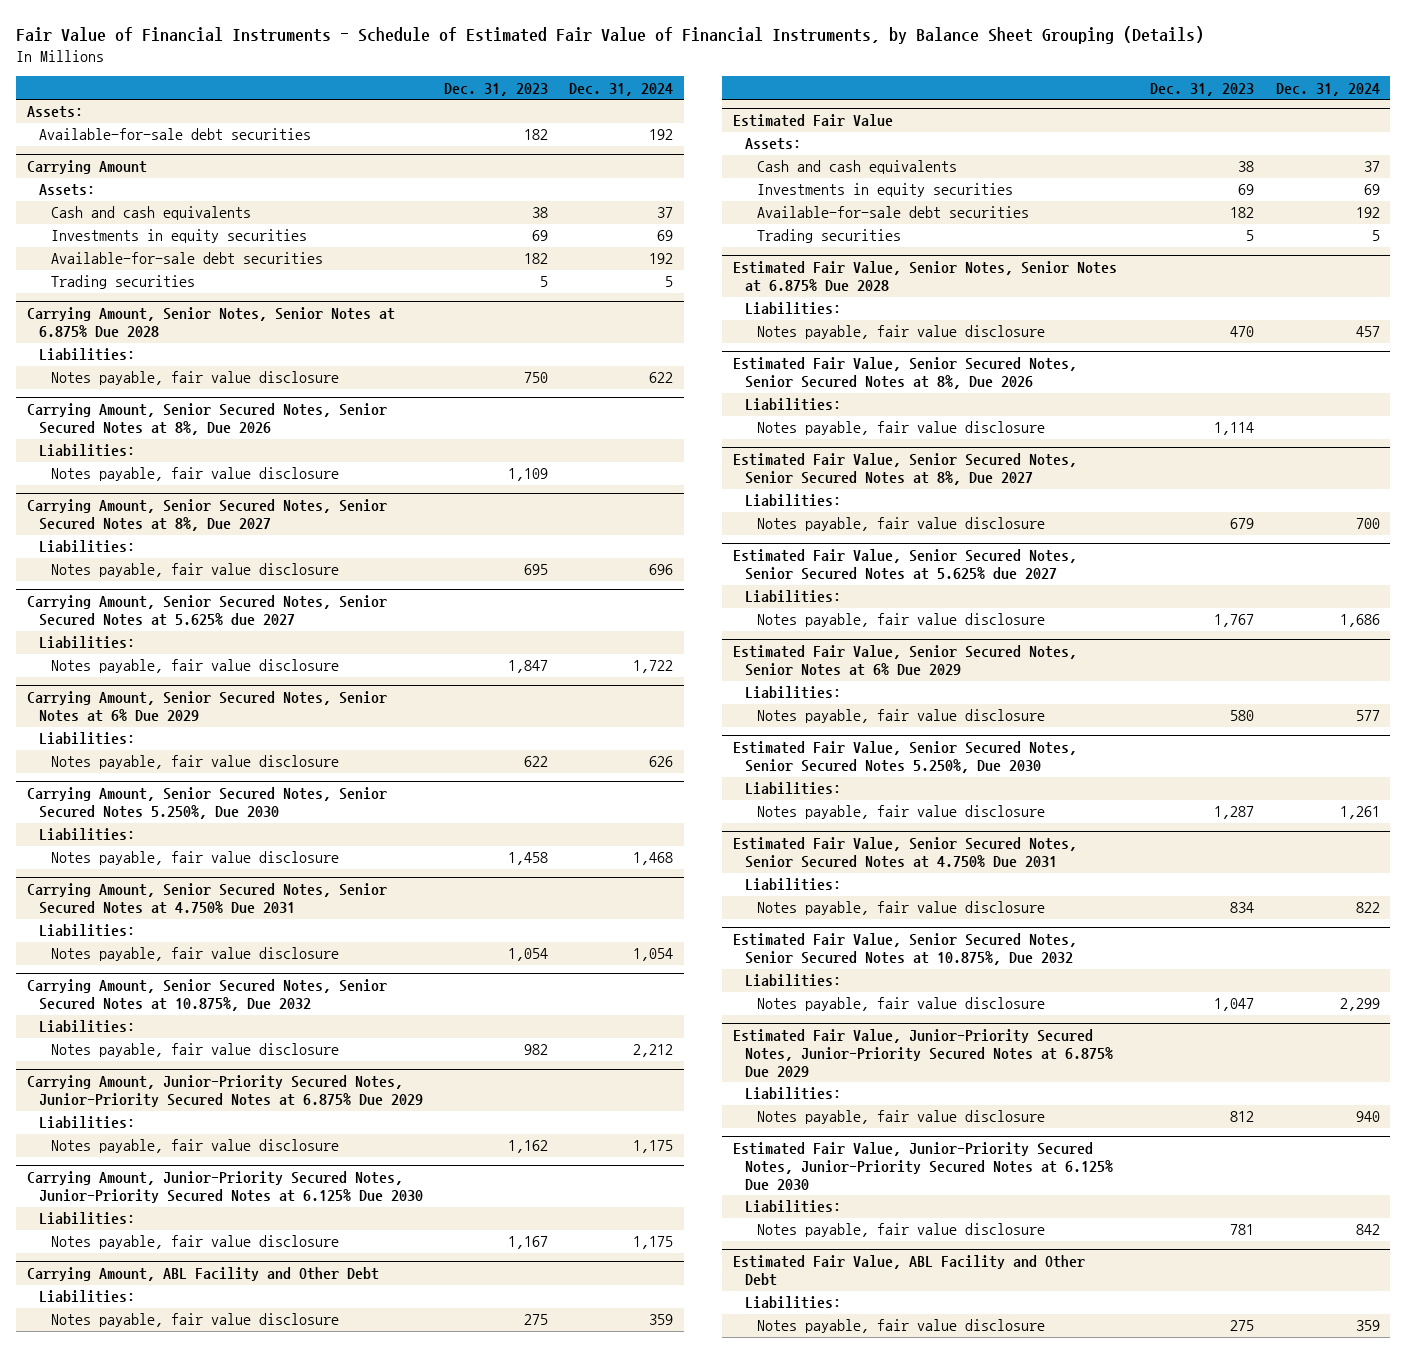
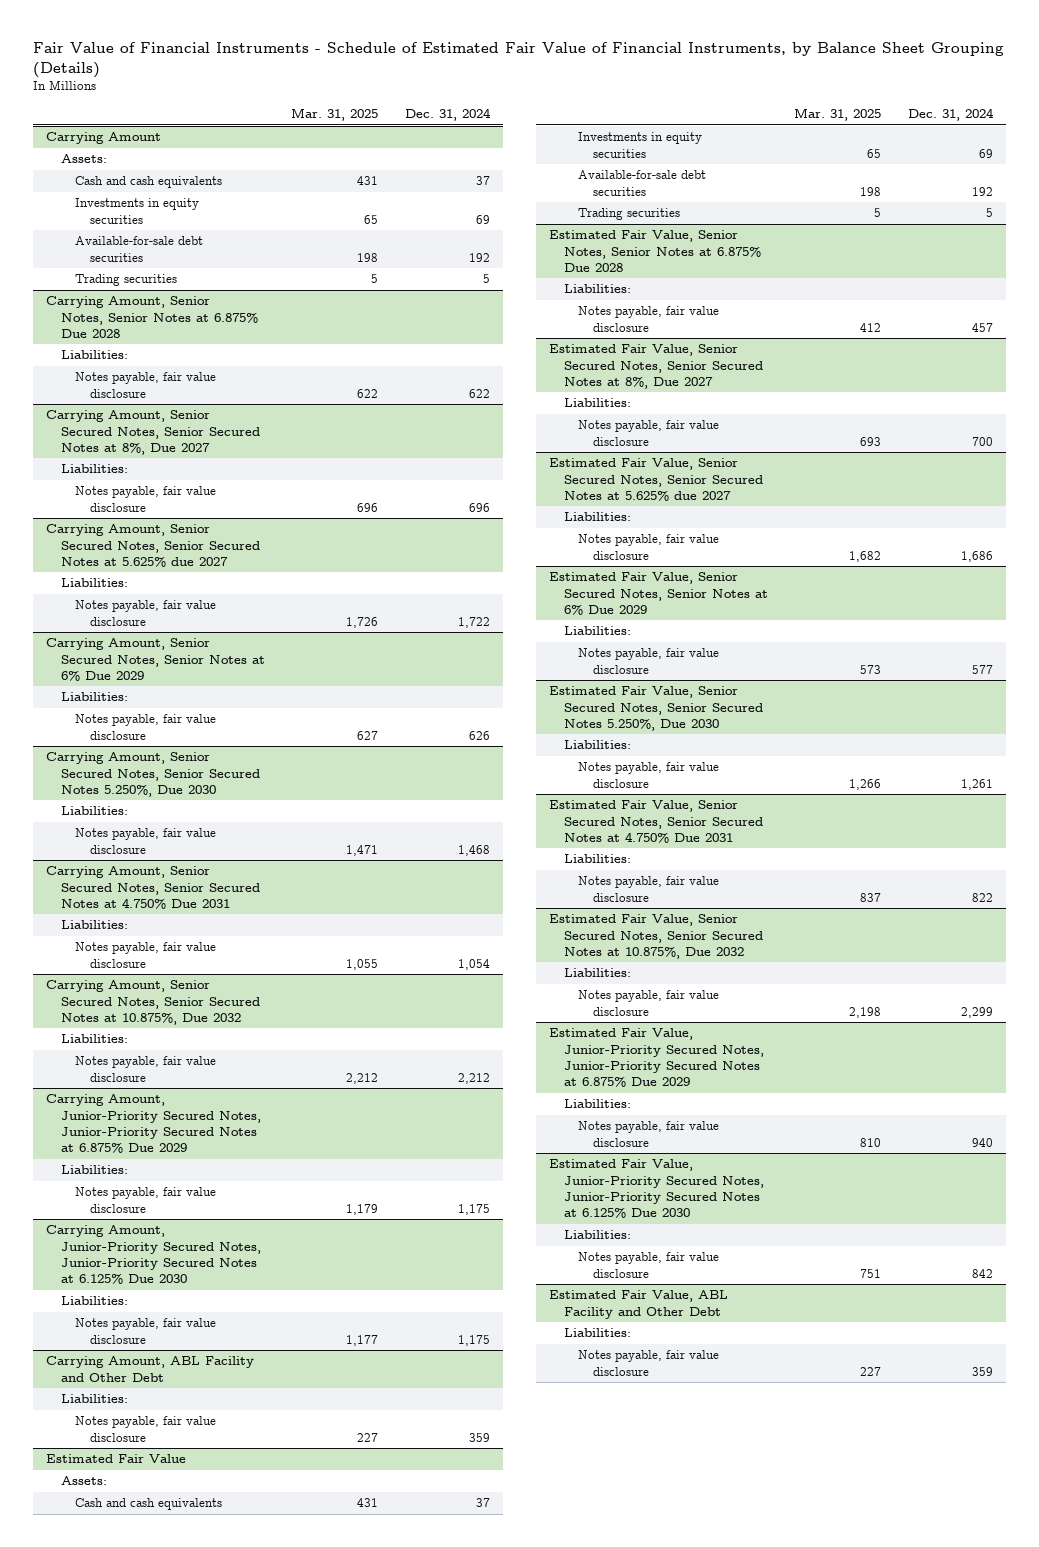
- | Dec. 31, 2023 | Dec. 31, 2024
+ | Mar. 31, 2025 | Dec. 31, 2024
- Assets:
- Available-for-sale debt securities | 182 | 192
- Carrying Amount, Senior Secured Notes, Senior Secured Notes at 8%, Due 2026
- Liabilities:
- Notes payable, fair value disclosure | 1,109 |
- Estimated Fair Value, Senior Secured Notes, Senior Secured Notes at 8%, Due 2026
- Liabilities:
- Notes payable, fair value disclosure | 1,114 |

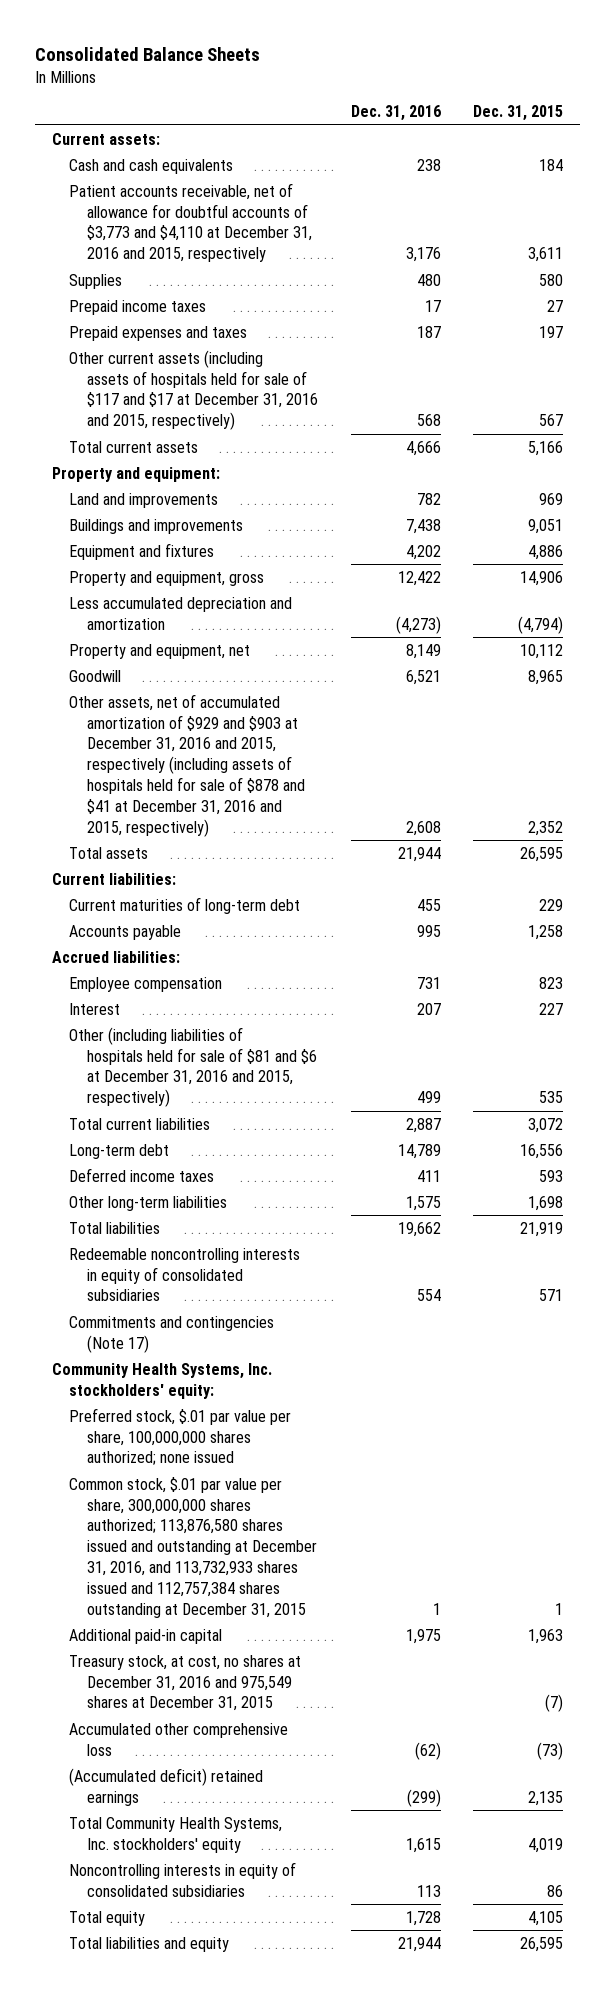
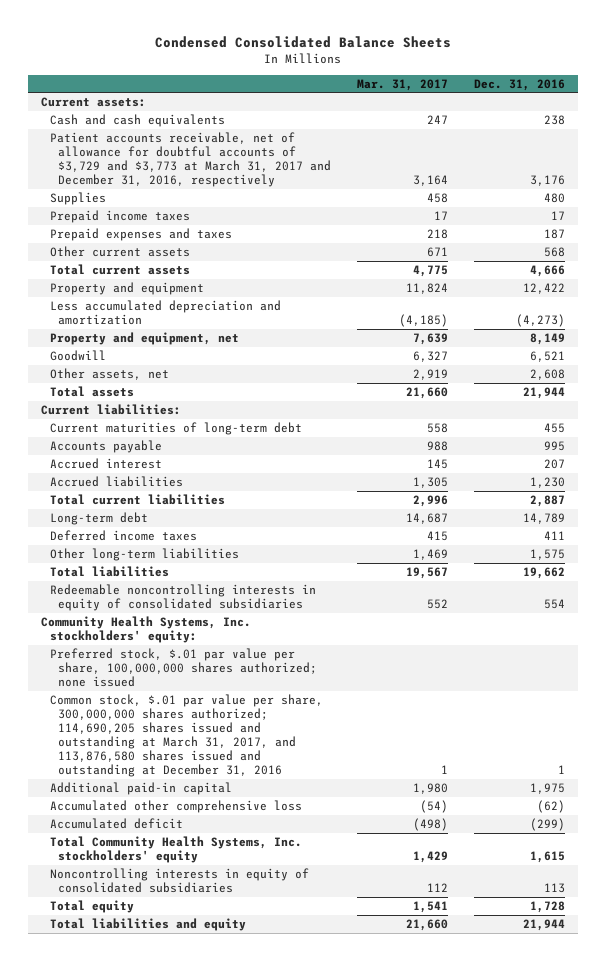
- Consolidated Balance Sheets
+ Condensed Consolidated Balance Sheets
- | Dec. 31, 2016 | Dec. 31, 2015
+ | Mar. 31, 2017 | Dec. 31, 2016
- Patient accounts receivable, net of allowance for doubtful accounts of $3,773 and $4,110 at December 31, 2016 and 2015, respectively | 3,176 | 3,611
+ Patient accounts receivable, net of allowance for doubtful accounts of $3,729 and $3,773 at March 31, 2017 and December 31, 2016, respectively | 3,164 | 3,176
- Other current assets (including assets of hospitals held for sale of $117 and $17 at December 31, 2016 and 2015, respectively) | 568 | 567
+ Other current assets | 671 | 568
- Property and equipment:
- Land and improvements | 782 | 969
- Buildings and improvements | 7,438 | 9,051
- Equipment and fixtures | 4,202 | 4,886
- Property and equipment, gross | 12,422 | 14,906
+ Property and equipment | 11,824 | 12,422
- Other assets, net of accumulated amortization of $929 and $903 at December 31, 2016 and 2015, respectively (including assets of hospitals held for sale of $878 and $41 at December 31, 2016 and 2015, respectively) | 2,608 | 2,352
+ Other assets, net | 2,919 | 2,608
- Accrued liabilities:
- Employee compensation | 731 | 823
- Interest | 207 | 227
- Other (including liabilities of hospitals held for sale of $81 and $6 at December 31, 2016 and 2015, respectively) | 499 | 535
+ Accrued interest | 145 | 207
+ Accrued liabilities | 1,305 | 1,230
- Commitments and contingencies (Note 17)
- Common stock, $.01 par value per share, 300,000,000 shares authorized; 113,876,580 shares issued and outstanding at December 31, 2016, and 113,732,933 shares issued and 112,757,384 shares outstanding at December 31, 2015 | 1 | 1
+ Common stock, $.01 par value per share, 300,000,000 shares authorized; 114,690,205 shares issued and outstanding at March 31, 2017, and 113,876,580 shares issued and outstanding at December 31, 2016 | 1 | 1
- Treasury stock, at cost, no shares at December 31, 2016 and 975,549 shares at December 31, 2015 | | (7)
- (Accumulated deficit) retained earnings | (299) | 2,135
+ Accumulated deficit | (498) | (299)

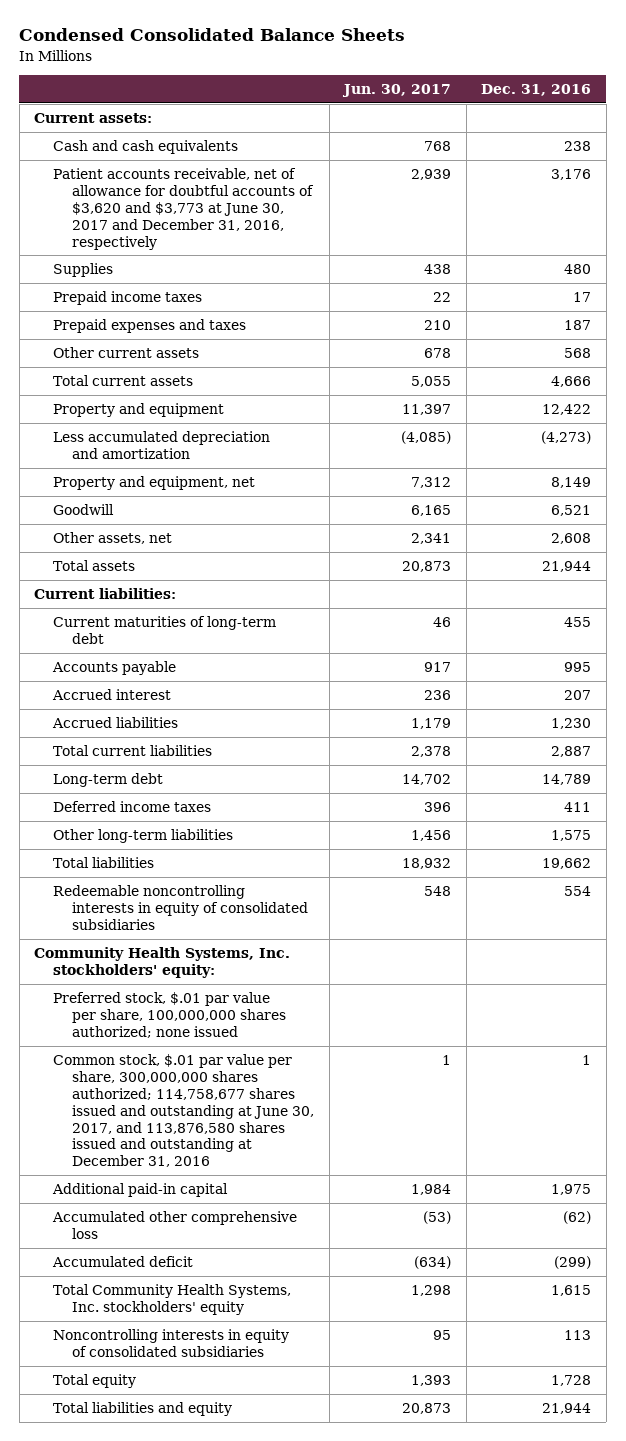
- | Mar. 31, 2017 | Dec. 31, 2016
+ | Jun. 30, 2017 | Dec. 31, 2016
- Patient accounts receivable, net of allowance for doubtful accounts of $3,729 and $3,773 at March 31, 2017 and December 31, 2016, respectively | 3,164 | 3,176
+ Patient accounts receivable, net of allowance for doubtful accounts of $3,620 and $3,773 at June 30, 2017 and December 31, 2016, respectively | 2,939 | 3,176
- Common stock, $.01 par value per share, 300,000,000 shares authorized; 114,690,205 shares issued and outstanding at March 31, 2017, and 113,876,580 shares issued and outstanding at December 31, 2016 | 1 | 1
+ Common stock, $.01 par value per share, 300,000,000 shares authorized; 114,758,677 shares issued and outstanding at June 30, 2017, and 113,876,580 shares issued and outstanding at December 31, 2016 | 1 | 1

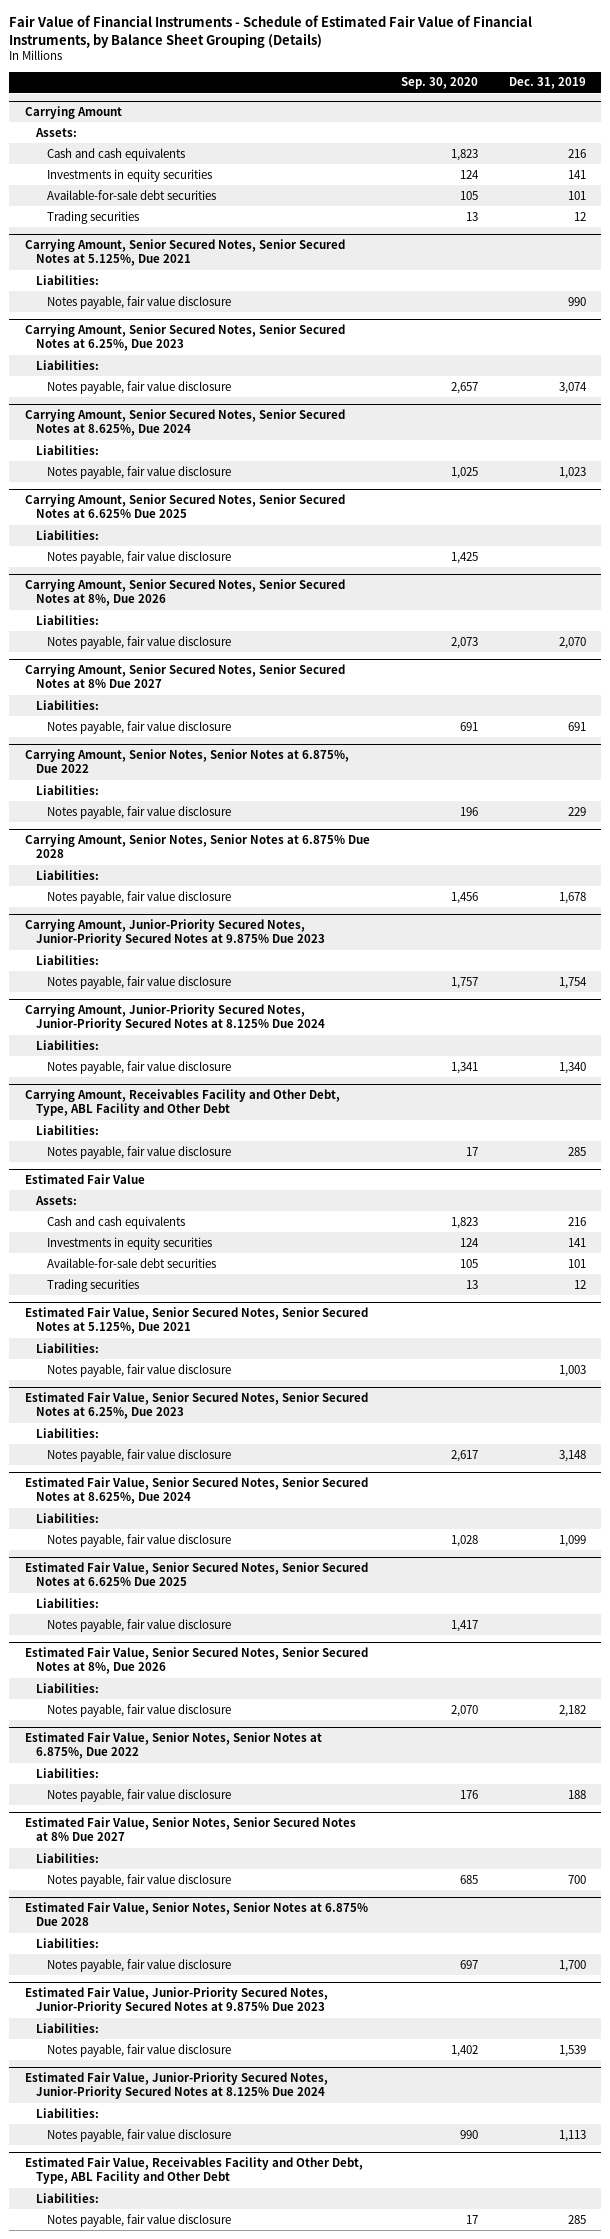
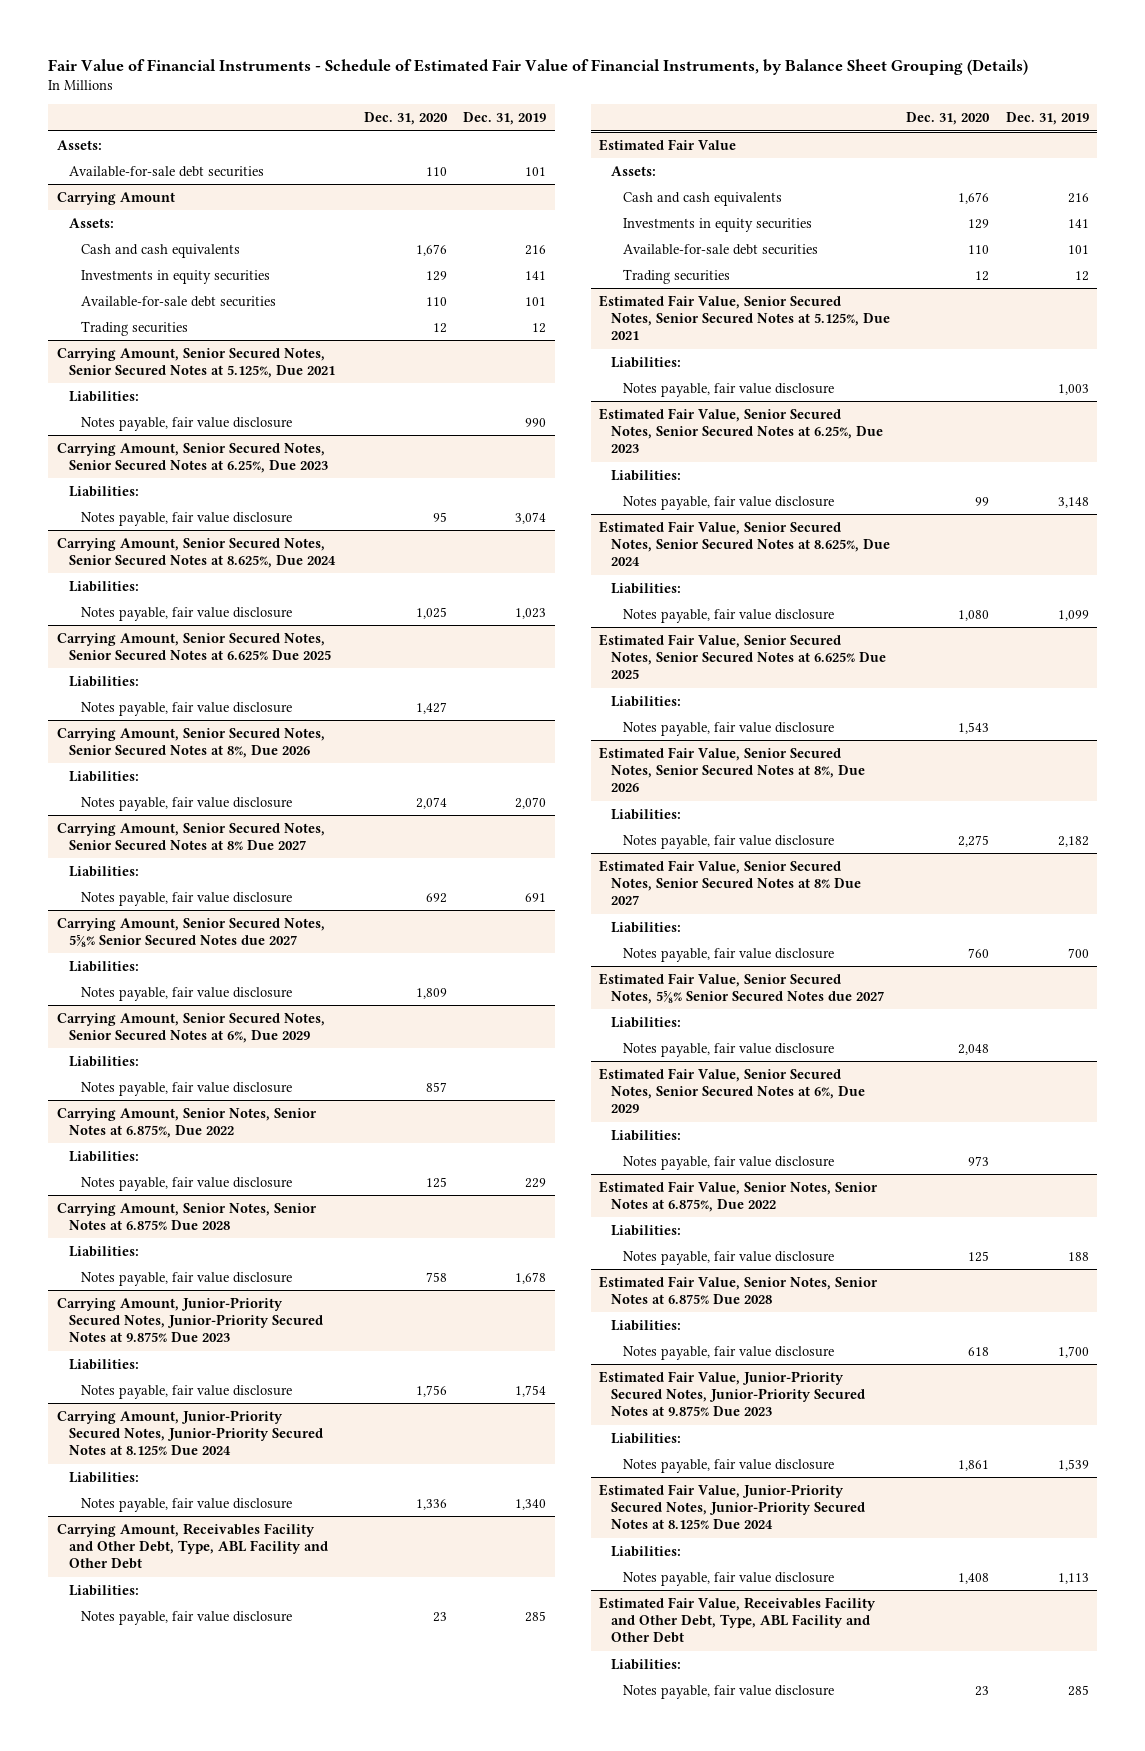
- | Sep. 30, 2020 | Dec. 31, 2019
+ | Dec. 31, 2020 | Dec. 31, 2019
+ Assets:
+ Available-for-sale debt securities | 110 | 101
+ Carrying Amount, Senior Secured Notes, 5⅝% Senior Secured Notes due 2027
+ Liabilities:
+ Notes payable, fair value disclosure | 1,809 |
+ Carrying Amount, Senior Secured Notes, Senior Secured Notes at 6%, Due 2029
+ Liabilities:
+ Notes payable, fair value disclosure | 857 |
+ Estimated Fair Value, Senior Secured Notes, Senior Secured Notes at 8% Due 2027
+ Liabilities:
+ Notes payable, fair value disclosure | 760 | 700
+ Estimated Fair Value, Senior Secured Notes, 5⅝% Senior Secured Notes due 2027
+ Liabilities:
+ Notes payable, fair value disclosure | 2,048 |
+ Estimated Fair Value, Senior Secured Notes, Senior Secured Notes at 6%, Due 2029
+ Liabilities:
+ Notes payable, fair value disclosure | 973 |
- Estimated Fair Value, Senior Notes, Senior Secured Notes at 8% Due 2027
- Liabilities:
- Notes payable, fair value disclosure | 685 | 700

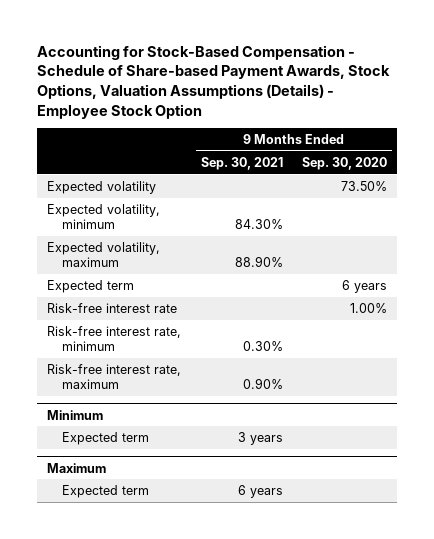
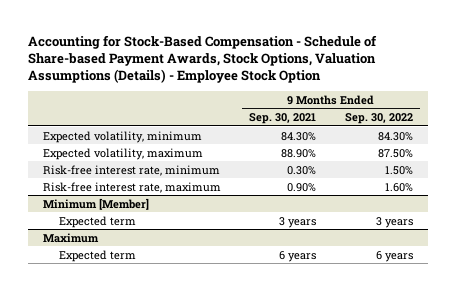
- | 9 Months Ended Sep. 30, 2021 | 9 Months Ended Sep. 30, 2020
+ | 9 Months Ended Sep. 30, 2021 | 9 Months Ended Sep. 30, 2022
- Expected volatility | | 73.50%
- Expected term | | 6 years
- Risk-free interest rate | | 1.00%
- Minimum
+ Minimum [Member]

